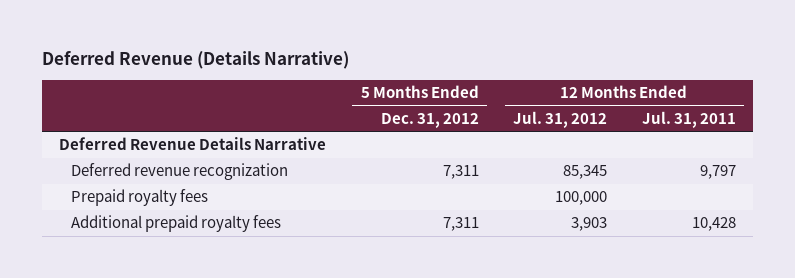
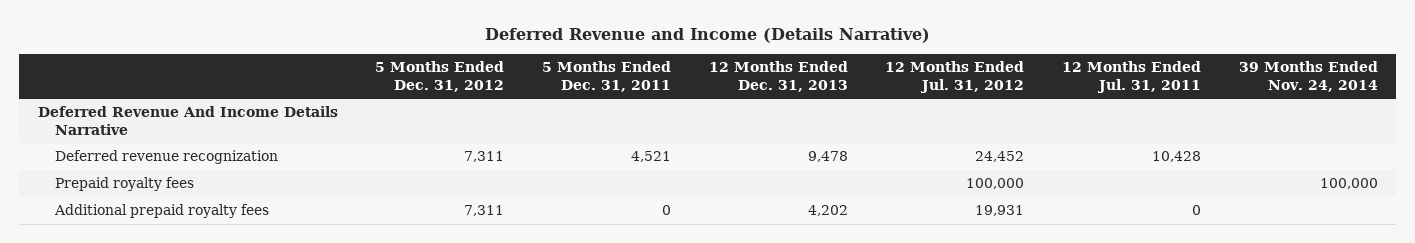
- Deferred Revenue (Details Narrative)
+ Deferred Revenue and Income (Details Narrative)
- | 5 Months Ended Dec. 31, 2012 | 12 Months Ended Jul. 31, 2012 | 12 Months Ended Jul. 31, 2011
+ | 5 Months Ended Dec. 31, 2012 | 5 Months Ended Dec. 31, 2011 | 12 Months Ended Dec. 31, 2013 | 12 Months Ended Jul. 31, 2012 | 12 Months Ended Jul. 31, 2011 | 39 Months Ended Nov. 24, 2014
- Deferred Revenue Details Narrative
- Deferred revenue recognization | 7,311 | 85,345 | 9,797
+ Deferred Revenue And Income Details Narrative
+ Deferred revenue recognization | 7,311 | 4,521 | 9,478 | 24,452 | 10,428 |
- Additional prepaid royalty fees | 7,311 | 3,903 | 10,428
+ Additional prepaid royalty fees | 7,311 | 0 | 4,202 | 19,931 | 0 |

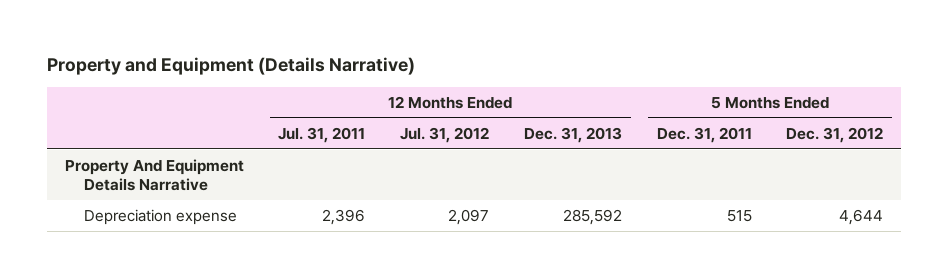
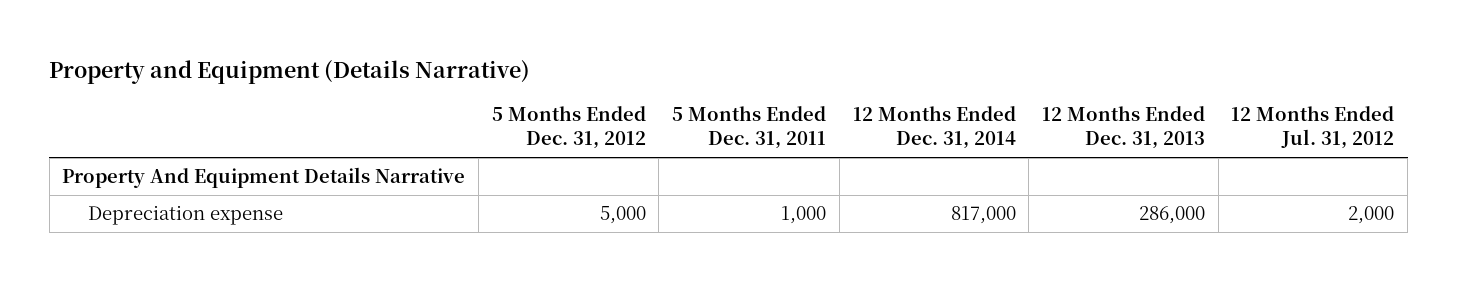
- | 12 Months Ended Jul. 31, 2011 | 12 Months Ended Jul. 31, 2012 | 12 Months Ended Dec. 31, 2013 | 5 Months Ended Dec. 31, 2011 | 5 Months Ended Dec. 31, 2012
+ | 5 Months Ended Dec. 31, 2012 | 5 Months Ended Dec. 31, 2011 | 12 Months Ended Dec. 31, 2014 | 12 Months Ended Dec. 31, 2013 | 12 Months Ended Jul. 31, 2012
- Depreciation expense | 2,396 | 2,097 | 285,592 | 515 | 4,644
+ Depreciation expense | 5,000 | 1,000 | 817,000 | 286,000 | 2,000

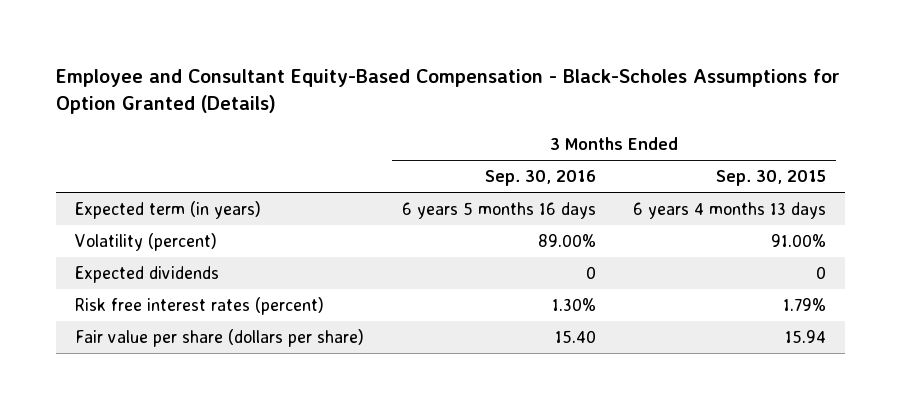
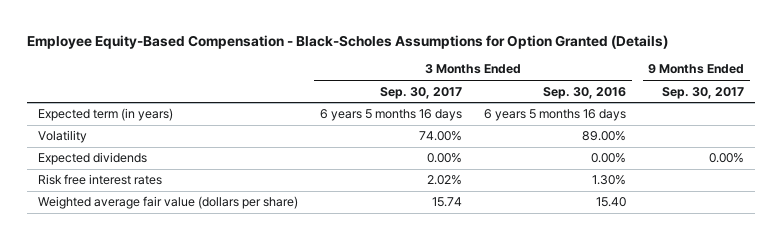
- Employee and Consultant Equity-Based Compensation - Black-Scholes Assumptions for Option Granted (Details)
+ Employee Equity-Based Compensation - Black-Scholes Assumptions for Option Granted (Details)
- | 3 Months Ended Sep. 30, 2016 | 3 Months Ended Sep. 30, 2015
+ | 3 Months Ended Sep. 30, 2017 | 3 Months Ended Sep. 30, 2016 | 9 Months Ended Sep. 30, 2017
- Volatility (percent) | 89.00% | 91.00%
- Expected dividends | 0 | 0
- Risk free interest rates (percent) | 1.30% | 1.79%
- Fair value per share (dollars per share) | 15.40 | 15.94
+ Volatility | 74.00% | 89.00% |
+ Expected dividends | 0.00% | 0.00% | 0.00%
+ Risk free interest rates | 2.02% | 1.30% |
+ Weighted average fair value (dollars per share) | 15.74 | 15.40 |

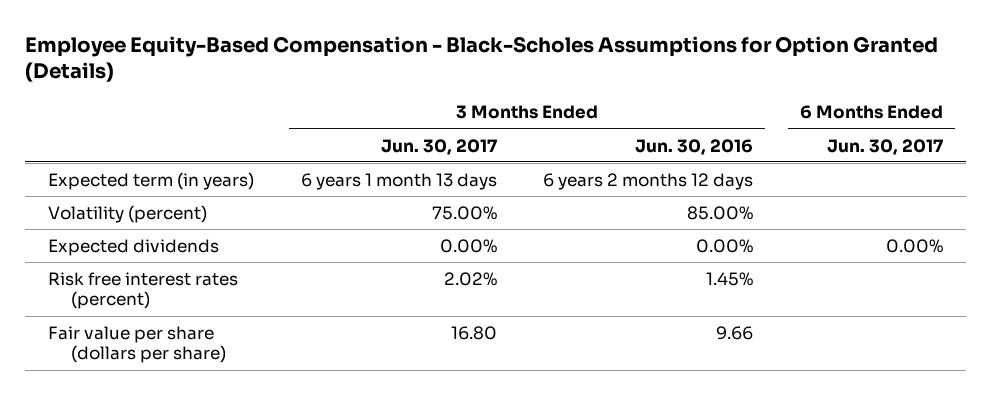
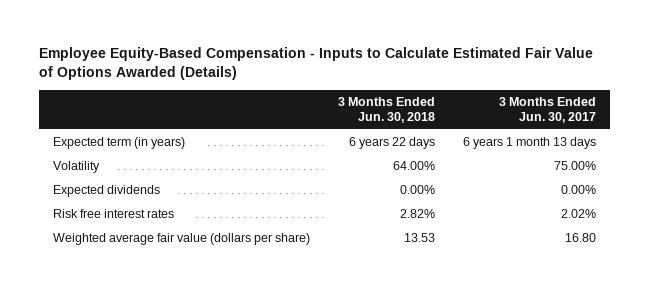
- Employee Equity-Based Compensation - Black-Scholes Assumptions for Option Granted (Details)
+ Employee Equity-Based Compensation - Inputs to Calculate Estimated Fair Value of Options Awarded (Details)
- | 3 Months Ended Jun. 30, 2017 | 3 Months Ended Jun. 30, 2016 | 6 Months Ended Jun. 30, 2017
+ | 3 Months Ended Jun. 30, 2018 | 3 Months Ended Jun. 30, 2017
- Volatility (percent) | 75.00% | 85.00% |
+ Volatility | 64.00% | 75.00%
- Risk free interest rates (percent) | 2.02% | 1.45% |
- Fair value per share (dollars per share) | 16.80 | 9.66 |
+ Risk free interest rates | 2.82% | 2.02%
+ Weighted average fair value (dollars per share) | 13.53 | 16.80

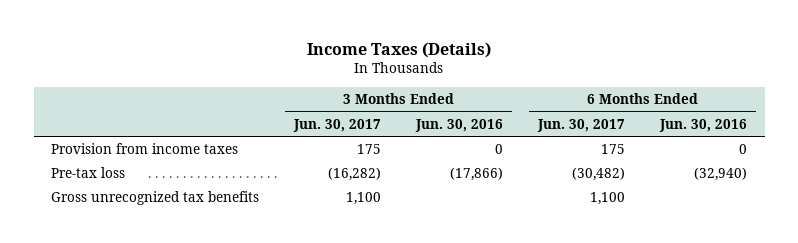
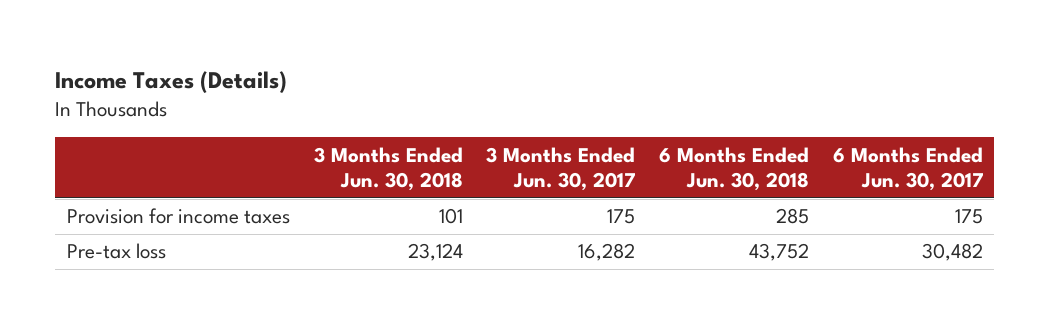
- | 3 Months Ended Jun. 30, 2017 | 3 Months Ended Jun. 30, 2016 | 6 Months Ended Jun. 30, 2017 | 6 Months Ended Jun. 30, 2016
+ | 3 Months Ended Jun. 30, 2018 | 3 Months Ended Jun. 30, 2017 | 6 Months Ended Jun. 30, 2018 | 6 Months Ended Jun. 30, 2017
- Provision from income taxes | 175 | 0 | 175 | 0
- Pre-tax loss | (16,282) | (17,866) | (30,482) | (32,940)
- Gross unrecognized tax benefits | 1,100 | | 1,100 |
+ Provision for income taxes | 101 | 175 | 285 | 175
+ Pre-tax loss | 23,124 | 16,282 | 43,752 | 30,482

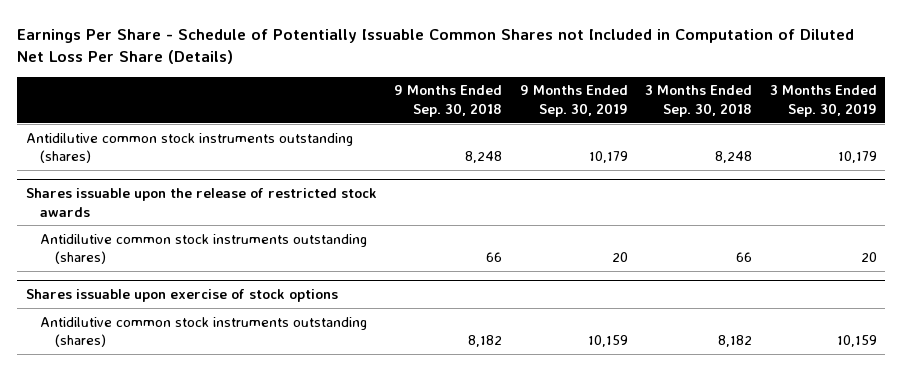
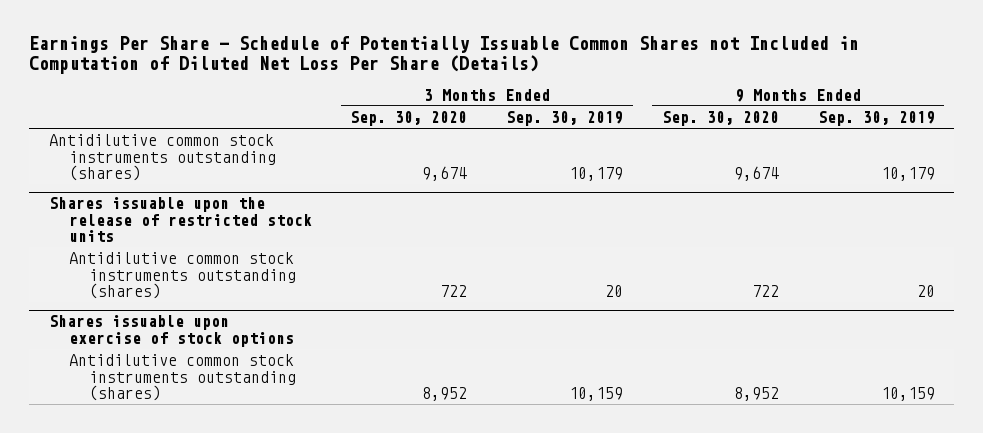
- | 9 Months Ended Sep. 30, 2018 | 9 Months Ended Sep. 30, 2019 | 3 Months Ended Sep. 30, 2018 | 3 Months Ended Sep. 30, 2019
+ | 3 Months Ended Sep. 30, 2020 | 3 Months Ended Sep. 30, 2019 | 9 Months Ended Sep. 30, 2020 | 9 Months Ended Sep. 30, 2019
- Shares issuable upon the release of restricted stock awards
+ Shares issuable upon the release of restricted stock units

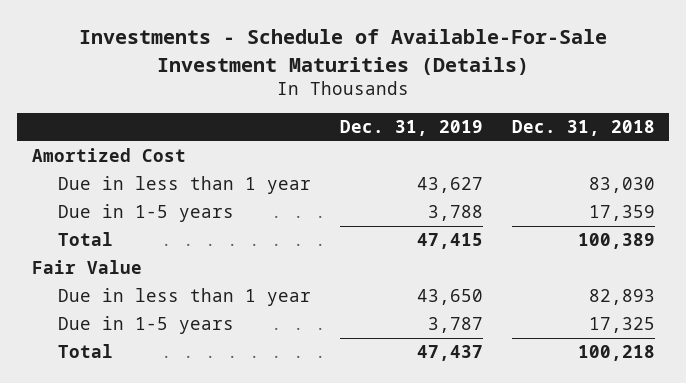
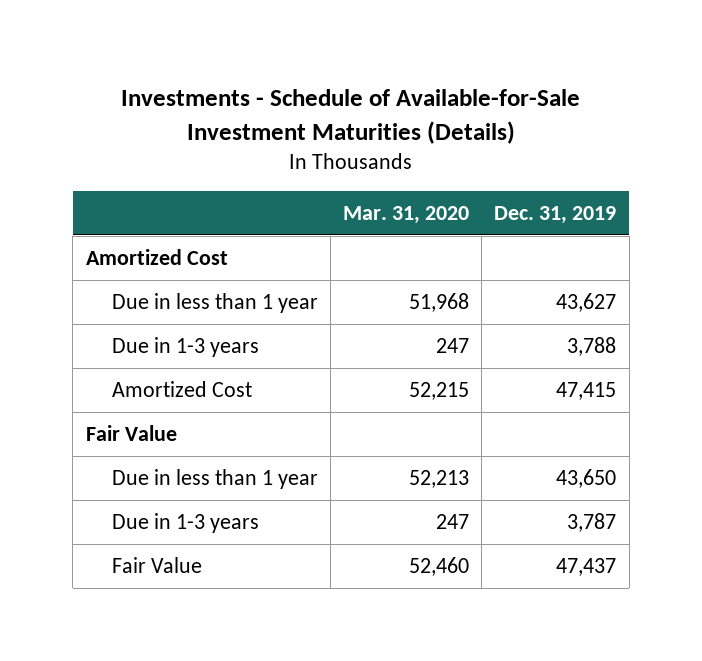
- Investments - Schedule of Available-For-Sale Investment Maturities (Details)
+ Investments - Schedule of Available-for-Sale Investment Maturities (Details)
- | Dec. 31, 2019 | Dec. 31, 2018
+ | Mar. 31, 2020 | Dec. 31, 2019
- Due in 1-5 years | 3,788 | 17,359
- Total | 47,415 | 100,389
+ Due in 1-3 years | 247 | 3,788
+ Amortized Cost | 52,215 | 47,415
- Due in 1-5 years | 3,787 | 17,325
- Total | 47,437 | 100,218
+ Due in 1-3 years | 247 | 3,787
+ Fair Value | 52,460 | 47,437

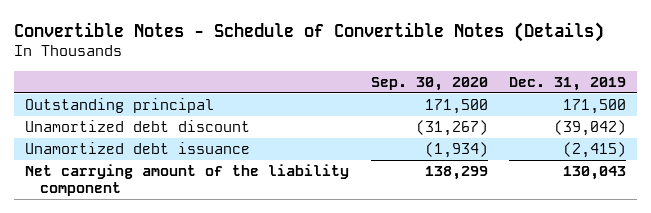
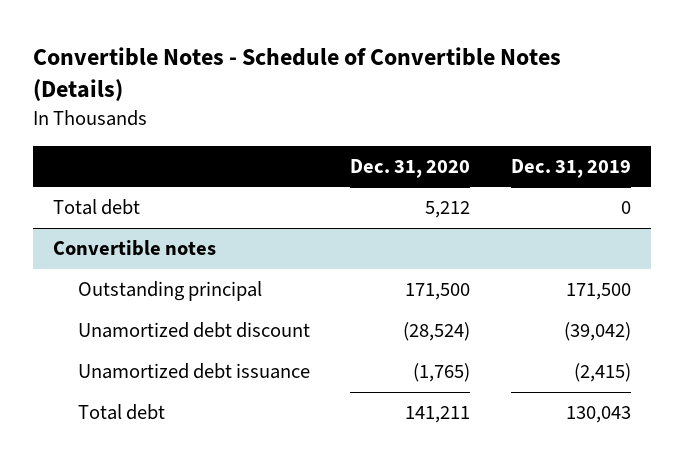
- | Sep. 30, 2020 | Dec. 31, 2019
+ | Dec. 31, 2020 | Dec. 31, 2019
+ Total debt | 5,212 | 0
+ Convertible notes
- Net carrying amount of the liability component | 138,299 | 130,043
+ Total debt | 141,211 | 130,043

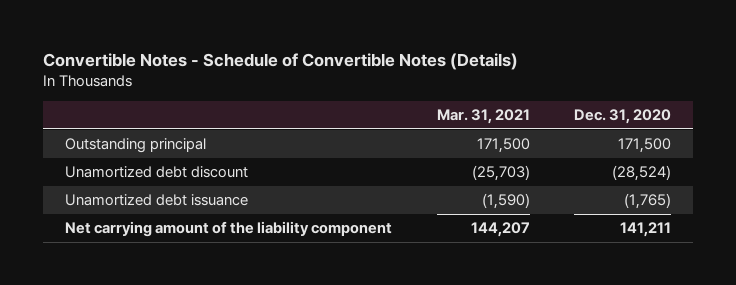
- | Dec. 31, 2020 | Dec. 31, 2019
+ | Mar. 31, 2021 | Dec. 31, 2020
- Total debt | 5,212 | 0
- Convertible notes
- Total debt | 141,211 | 130,043
+ Net carrying amount of the liability component | 144,207 | 141,211

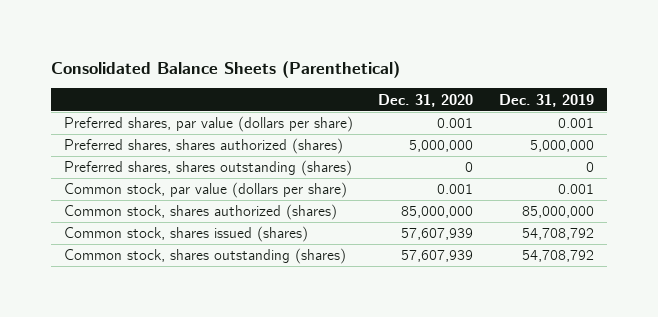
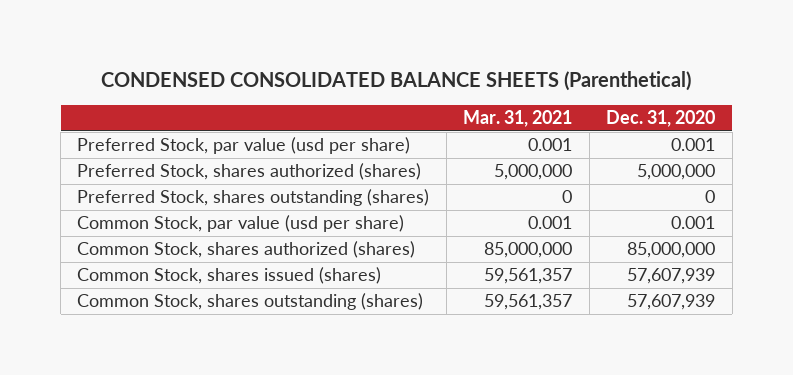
- Consolidated Balance Sheets (Parenthetical)
+ CONDENSED CONSOLIDATED BALANCE SHEETS (Parenthetical)
- | Dec. 31, 2020 | Dec. 31, 2019
+ | Mar. 31, 2021 | Dec. 31, 2020
- Preferred shares, par value (dollars per share) | 0.001 | 0.001
- Preferred shares, shares authorized (shares) | 5,000,000 | 5,000,000
- Preferred shares, shares outstanding (shares) | 0 | 0
- Common stock, par value (dollars per share) | 0.001 | 0.001
- Common stock, shares authorized (shares) | 85,000,000 | 85,000,000
- Common stock, shares issued (shares) | 57,607,939 | 54,708,792
- Common stock, shares outstanding (shares) | 57,607,939 | 54,708,792
+ Preferred Stock, par value (usd per share) | 0.001 | 0.001
+ Preferred Stock, shares authorized (shares) | 5,000,000 | 5,000,000
+ Preferred Stock, shares outstanding (shares) | 0 | 0
+ Common Stock, par value (usd per share) | 0.001 | 0.001
+ Common Stock, shares authorized (shares) | 85,000,000 | 85,000,000
+ Common Stock, shares issued (shares) | 59,561,357 | 57,607,939
+ Common Stock, shares outstanding (shares) | 59,561,357 | 57,607,939

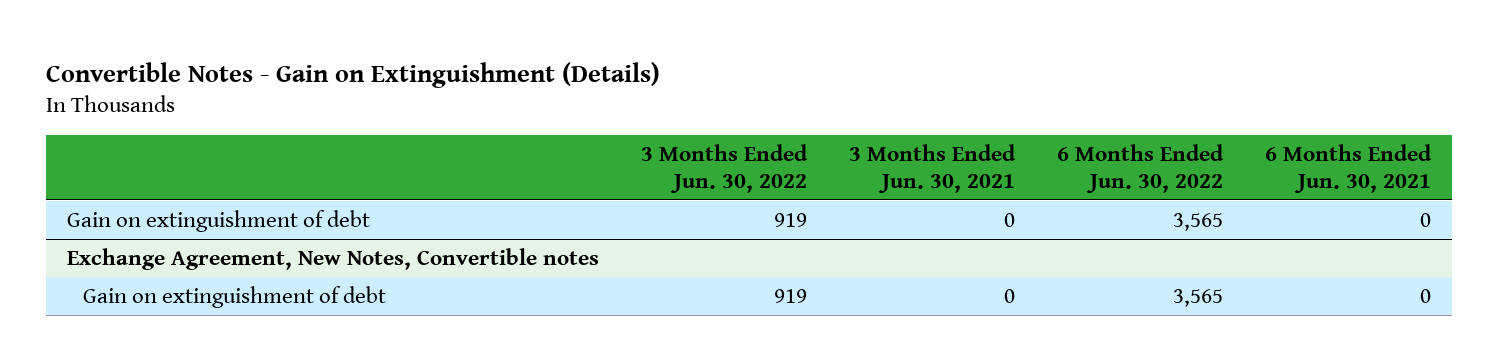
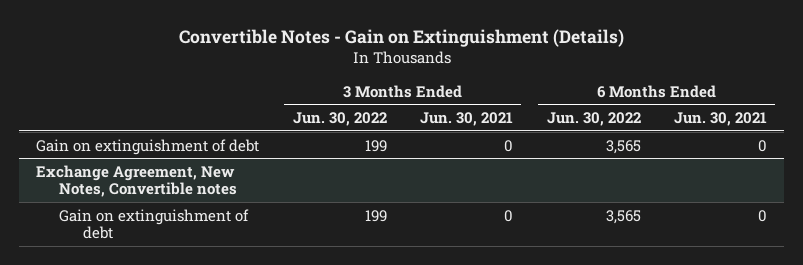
- Gain on extinguishment of debt | 919 | 0 | 3,565 | 0
+ Gain on extinguishment of debt | 199 | 0 | 3,565 | 0
@ Exchange Agreement, New Notes, Convertible notes
- Gain on extinguishment of debt | 919 | 0 | 3,565 | 0
+ Gain on extinguishment of debt | 199 | 0 | 3,565 | 0

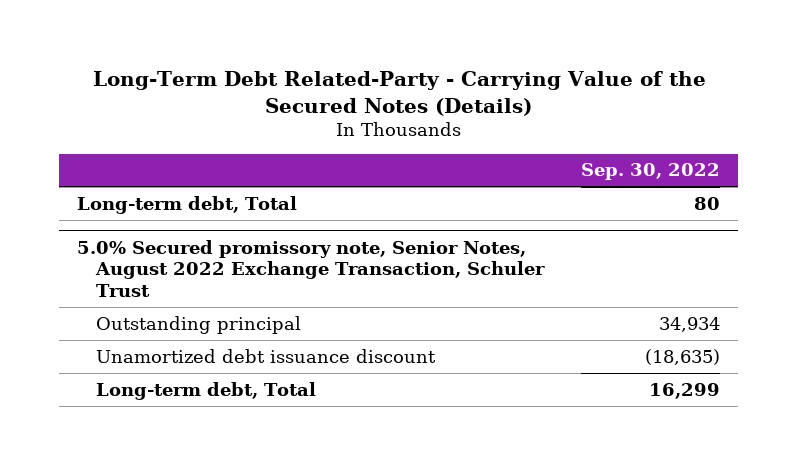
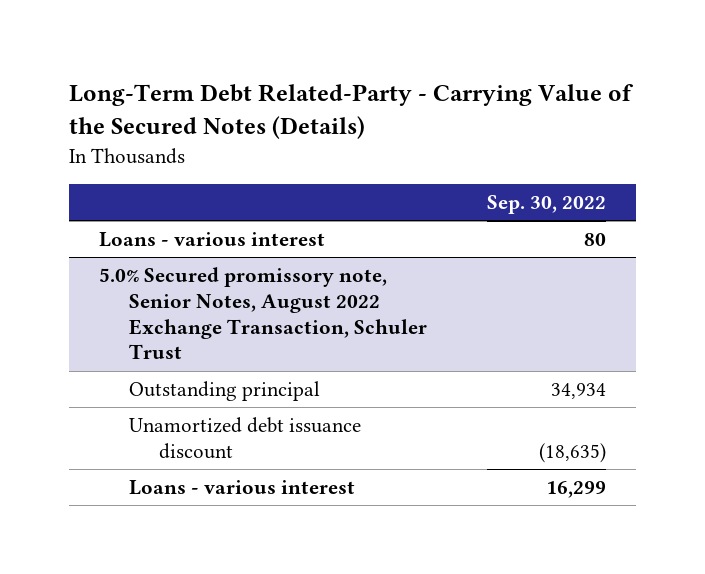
- Long-term debt, Total | 80
+ Loans - various interest | 80
@ 5.0% Secured promissory note, Senior Notes, August 2022 Exchange Transaction, Schuler Trust
- Long-term debt, Total | 16,299
+ Loans - various interest | 16,299

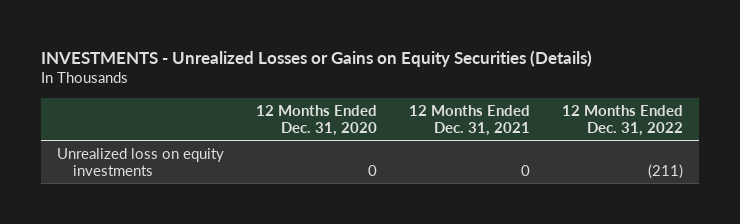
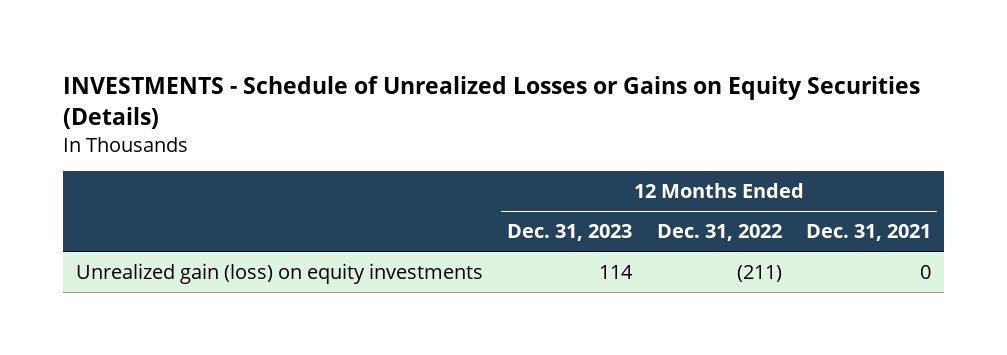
- INVESTMENTS - Unrealized Losses or Gains on Equity Securities (Details)
+ INVESTMENTS - Schedule of Unrealized Losses or Gains on Equity Securities (Details)
- | 12 Months Ended Dec. 31, 2020 | 12 Months Ended Dec. 31, 2021 | 12 Months Ended Dec. 31, 2022
+ | 12 Months Ended Dec. 31, 2023 | 12 Months Ended Dec. 31, 2022 | 12 Months Ended Dec. 31, 2021
- Unrealized loss on equity investments | 0 | 0 | (211)
+ Unrealized gain (loss) on equity investments | 114 | (211) | 0

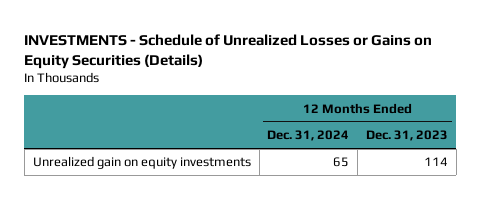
- | 12 Months Ended Dec. 31, 2023 | 12 Months Ended Dec. 31, 2022 | 12 Months Ended Dec. 31, 2021
+ | 12 Months Ended Dec. 31, 2024 | 12 Months Ended Dec. 31, 2023
- Unrealized gain (loss) on equity investments | 114 | (211) | 0
+ Unrealized gain on equity investments | 65 | 114

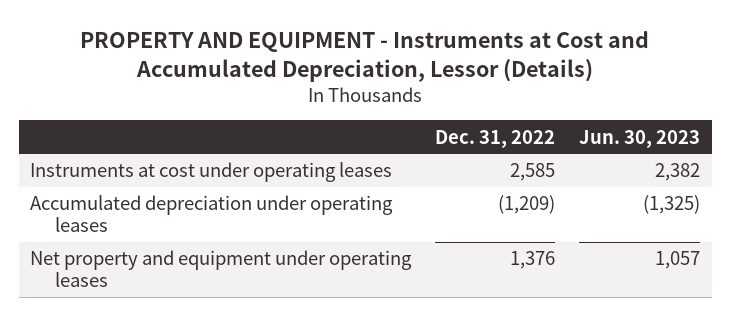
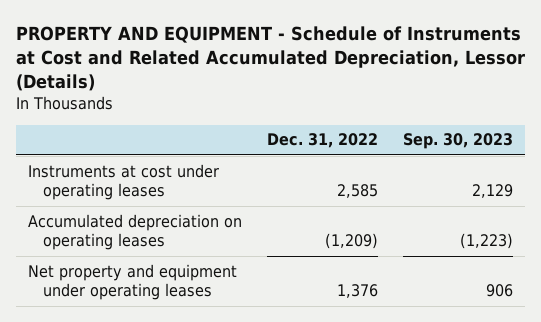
- PROPERTY AND EQUIPMENT - Instruments at Cost and Accumulated Depreciation, Lessor (Details)
+ PROPERTY AND EQUIPMENT - Schedule of Instruments at Cost and Related Accumulated Depreciation, Lessor (Details)
- | Dec. 31, 2022 | Jun. 30, 2023
+ | Dec. 31, 2022 | Sep. 30, 2023
- Accumulated depreciation under operating leases | (1,209) | (1,325)
+ Accumulated depreciation on operating leases | (1,209) | (1,223)

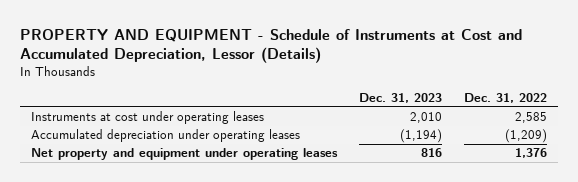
- PROPERTY AND EQUIPMENT - Schedule of Instruments at Cost and Related Accumulated Depreciation, Lessor (Details)
+ PROPERTY AND EQUIPMENT - Schedule of Instruments at Cost and Accumulated Depreciation, Lessor (Details)
- | Dec. 31, 2022 | Sep. 30, 2023
+ | Dec. 31, 2023 | Dec. 31, 2022
- Accumulated depreciation on operating leases | (1,209) | (1,223)
+ Accumulated depreciation under operating leases | (1,194) | (1,209)

